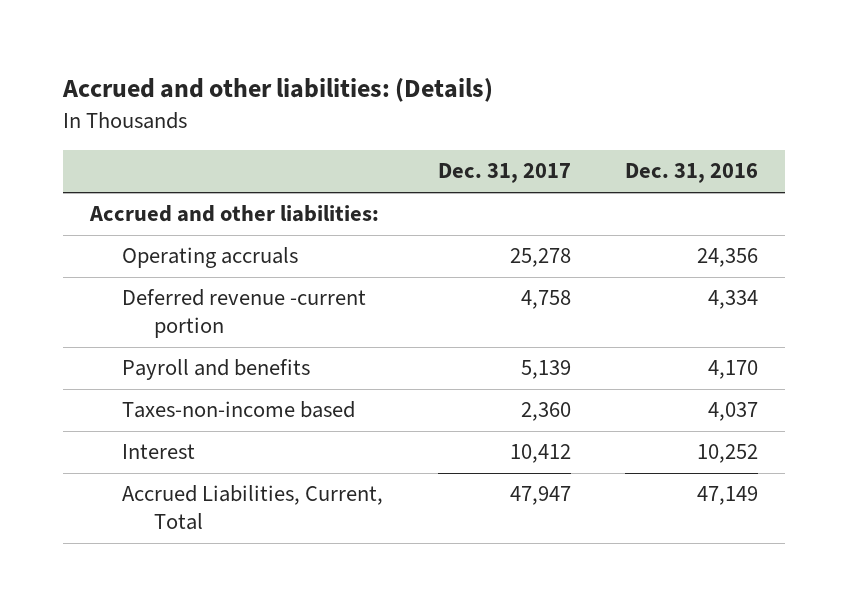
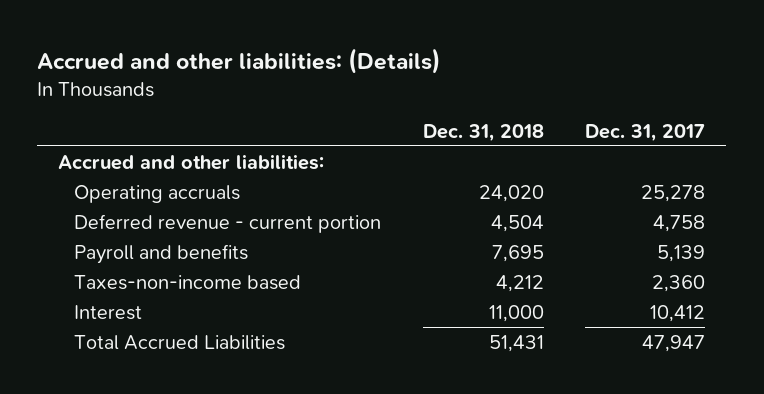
- | Dec. 31, 2017 | Dec. 31, 2016
+ | Dec. 31, 2018 | Dec. 31, 2017
- Deferred revenue -current portion | 4,758 | 4,334
+ Deferred revenue - current portion | 4,504 | 4,758
- Accrued Liabilities, Current, Total | 47,947 | 47,149
+ Total Accrued Liabilities | 51,431 | 47,947

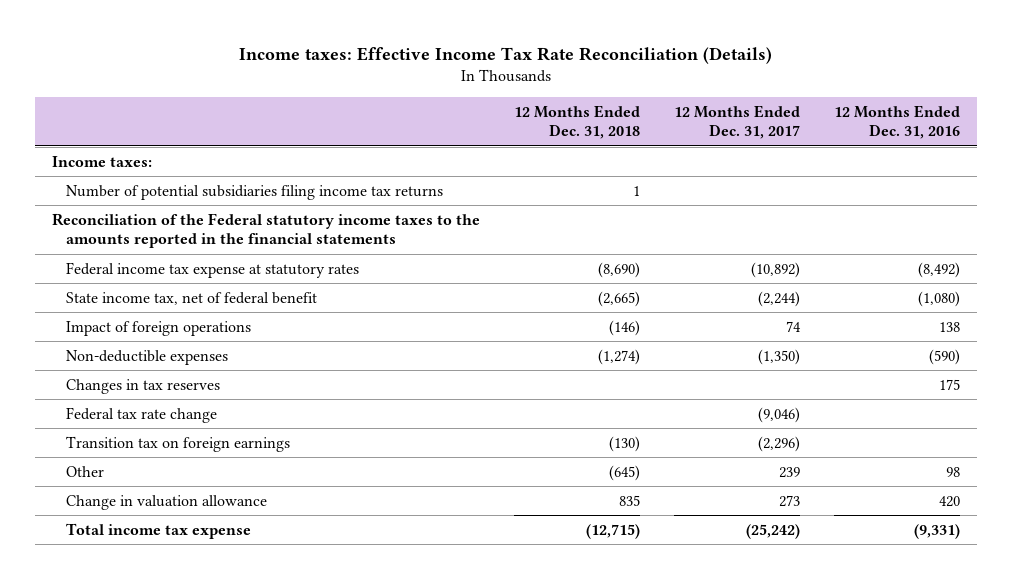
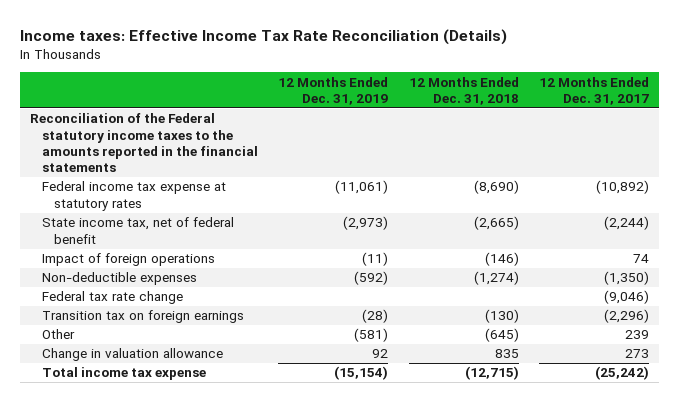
- | 12 Months Ended Dec. 31, 2018 | 12 Months Ended Dec. 31, 2017 | 12 Months Ended Dec. 31, 2016
+ | 12 Months Ended Dec. 31, 2019 | 12 Months Ended Dec. 31, 2018 | 12 Months Ended Dec. 31, 2017
- Income taxes:
- Number of potential subsidiaries filing income tax returns | 1 | |
- Changes in tax reserves | | | 175

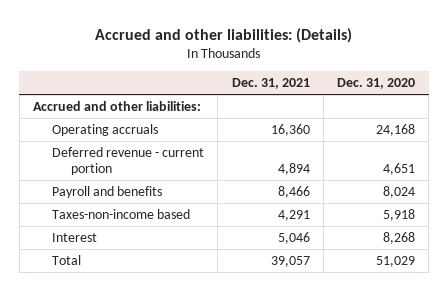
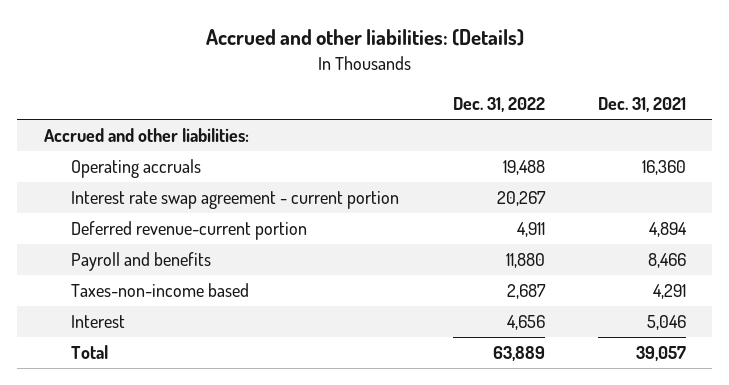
- | Dec. 31, 2021 | Dec. 31, 2020
+ | Dec. 31, 2022 | Dec. 31, 2021
- Deferred revenue - current portion | 4,894 | 4,651
+ Interest rate swap agreement - current portion | 20,267 |
+ Deferred revenue-current portion | 4,911 | 4,894

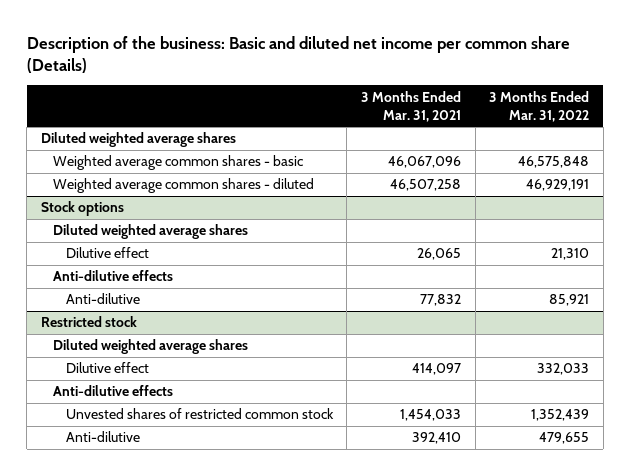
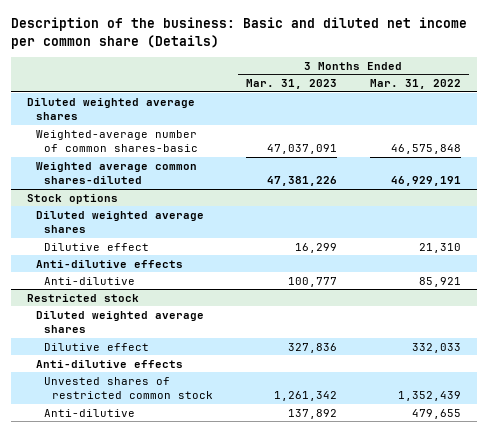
- | 3 Months Ended Mar. 31, 2021 | 3 Months Ended Mar. 31, 2022
+ | 3 Months Ended Mar. 31, 2023 | 3 Months Ended Mar. 31, 2022
- Weighted average common shares - basic | 46,067,096 | 46,575,848
- Weighted average common shares - diluted | 46,507,258 | 46,929,191
+ Weighted-average number of common shares-basic | 47,037,091 | 46,575,848
+ Weighted average common shares-diluted | 47,381,226 | 46,929,191

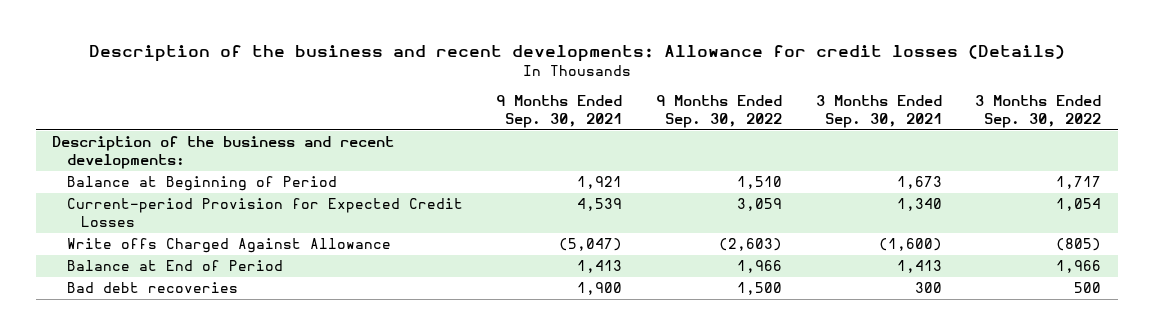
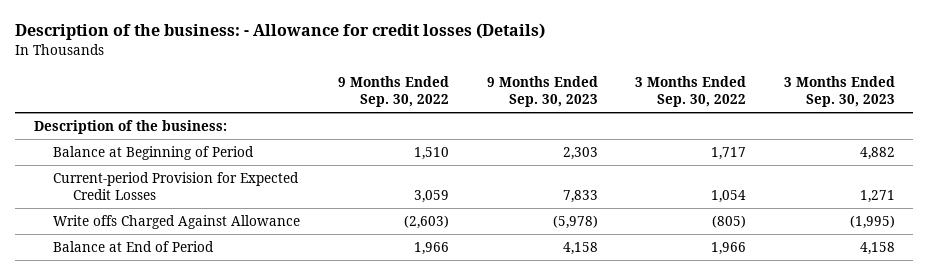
- Description of the business and recent developments: Allowance for credit losses (Details)
+ Description of the business: - Allowance for credit losses (Details)
- | 9 Months Ended Sep. 30, 2021 | 9 Months Ended Sep. 30, 2022 | 3 Months Ended Sep. 30, 2021 | 3 Months Ended Sep. 30, 2022
+ | 9 Months Ended Sep. 30, 2022 | 9 Months Ended Sep. 30, 2023 | 3 Months Ended Sep. 30, 2022 | 3 Months Ended Sep. 30, 2023
- Description of the business and recent developments:
+ Description of the business:
- Bad debt recoveries | 1,900 | 1,500 | 300 | 500

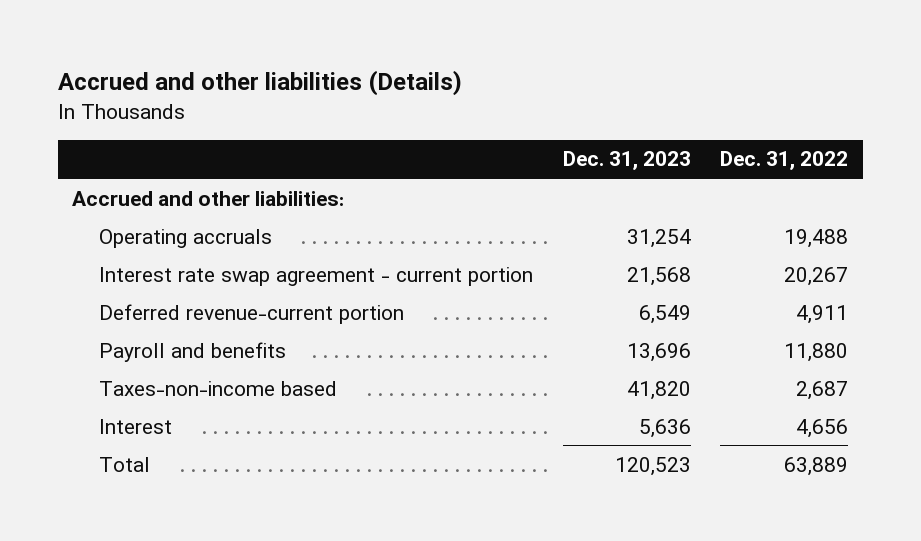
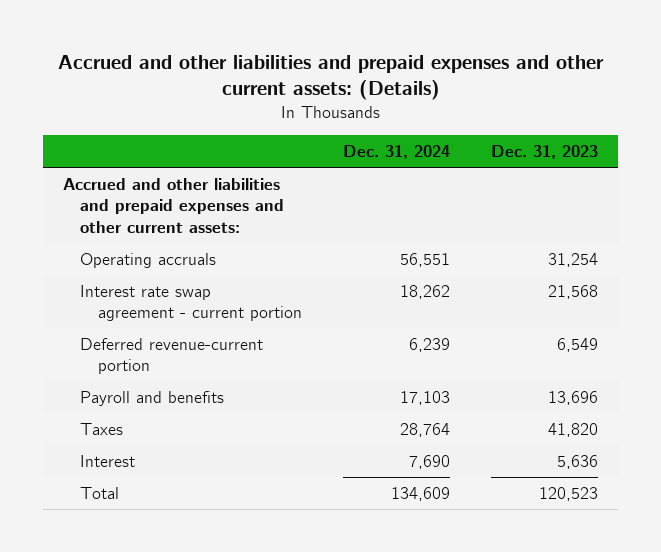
- Accrued and other liabilities (Details)
+ Accrued and other liabilities and prepaid expenses and other current assets: (Details)
- | Dec. 31, 2023 | Dec. 31, 2022
+ | Dec. 31, 2024 | Dec. 31, 2023
- Accrued and other liabilities:
+ Accrued and other liabilities and prepaid expenses and other current assets:
- Taxes-non-income based | 41,820 | 2,687
+ Taxes | 28,764 | 41,820

